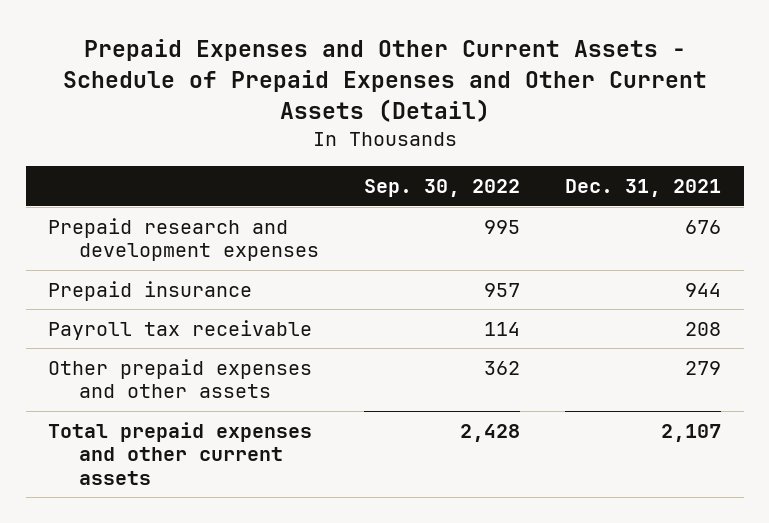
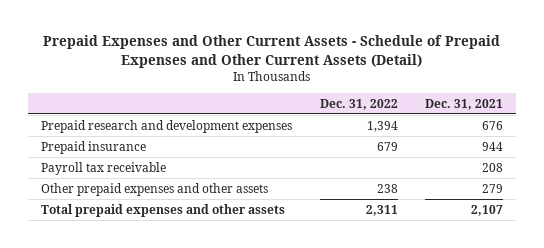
- | Sep. 30, 2022 | Dec. 31, 2021
+ | Dec. 31, 2022 | Dec. 31, 2021
- Total prepaid expenses and other current assets | 2,428 | 2,107
+ Total prepaid expenses and other assets | 2,311 | 2,107

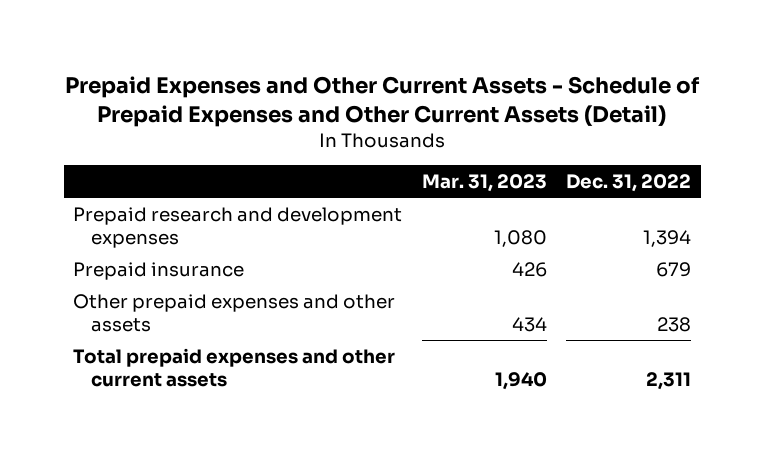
- | Dec. 31, 2022 | Dec. 31, 2021
+ | Mar. 31, 2023 | Dec. 31, 2022
- Payroll tax receivable | | 208
- Total prepaid expenses and other assets | 2,311 | 2,107
+ Total prepaid expenses and other current assets | 1,940 | 2,311

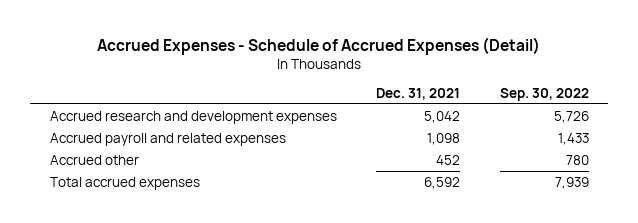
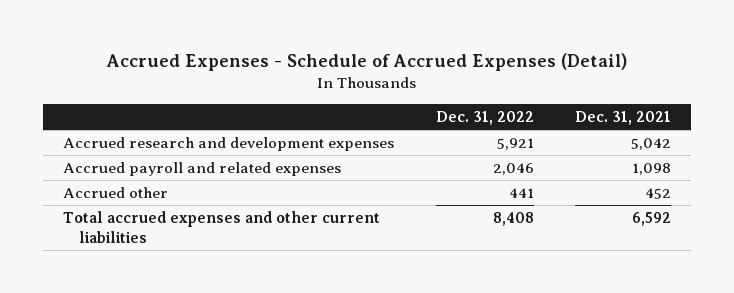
- | Dec. 31, 2021 | Sep. 30, 2022
+ | Dec. 31, 2022 | Dec. 31, 2021
- Total accrued expenses | 6,592 | 7,939
+ Total accrued expenses and other current liabilities | 8,408 | 6,592

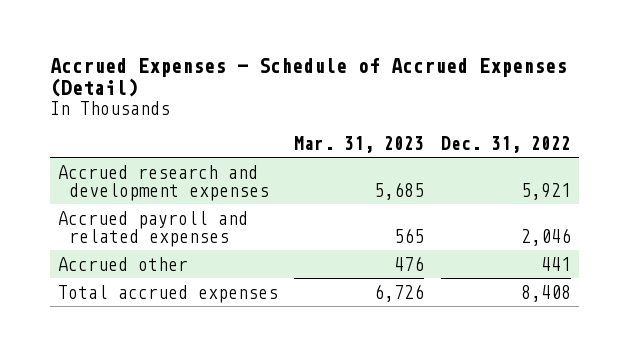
- | Dec. 31, 2022 | Dec. 31, 2021
+ | Mar. 31, 2023 | Dec. 31, 2022
- Total accrued expenses and other current liabilities | 8,408 | 6,592
+ Total accrued expenses | 6,726 | 8,408

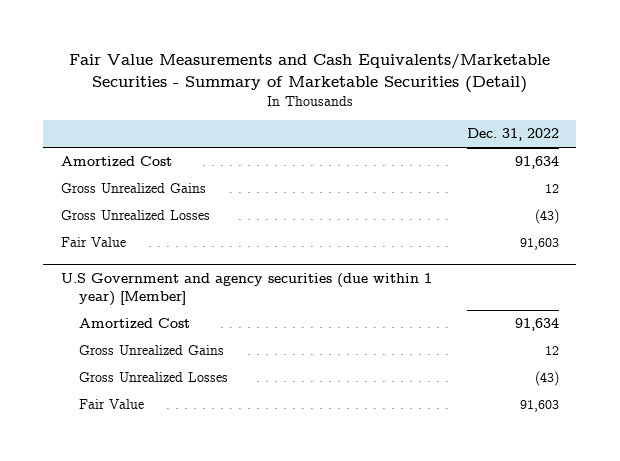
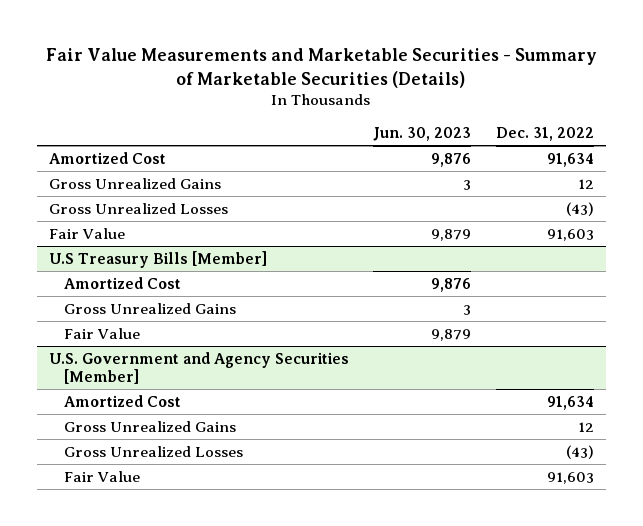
- Fair Value Measurements and Cash Equivalents/Marketable Securities - Summary of Marketable Securities (Detail)
+ Fair Value Measurements and Marketable Securities - Summary of Marketable Securities (Details)
- | Dec. 31, 2022
+ | Jun. 30, 2023 | Dec. 31, 2022
- U.S Government and agency securities (due within 1 year) [Member]
+ U.S Treasury Bills [Member]
+ Amortized Cost | 9,876 |
+ Gross Unrealized Gains | 3 |
+ Fair Value | 9,879 |
+ U.S. Government and Agency Securities [Member]

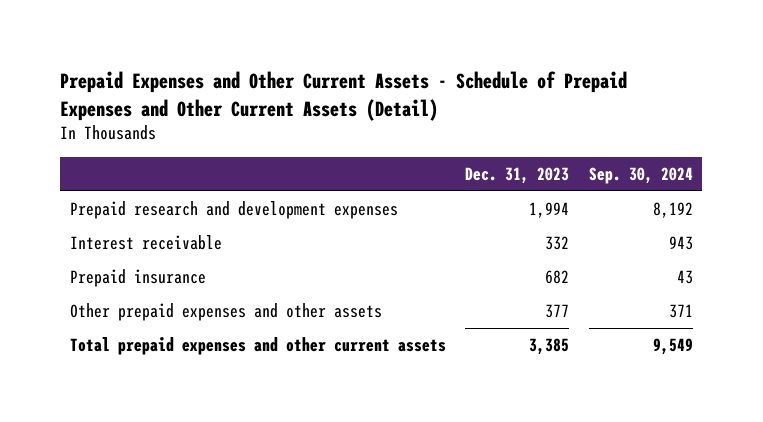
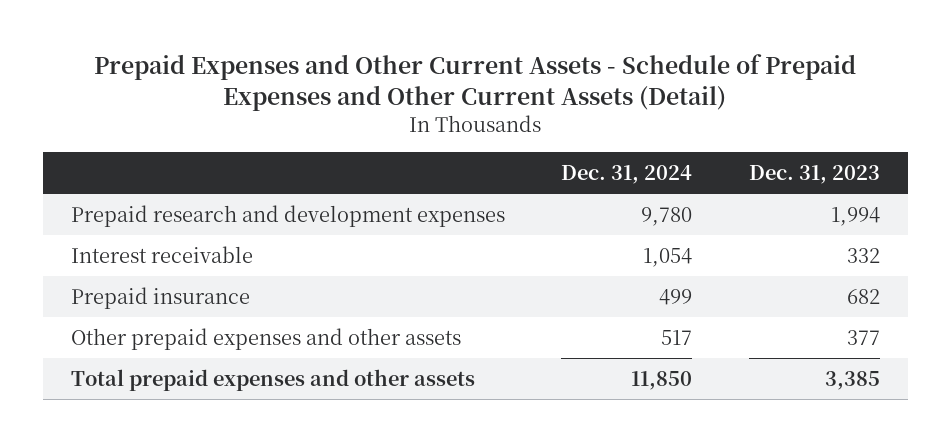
- | Dec. 31, 2023 | Sep. 30, 2024
+ | Dec. 31, 2024 | Dec. 31, 2023
- Total prepaid expenses and other current assets | 3,385 | 9,549
+ Total prepaid expenses and other assets | 11,850 | 3,385

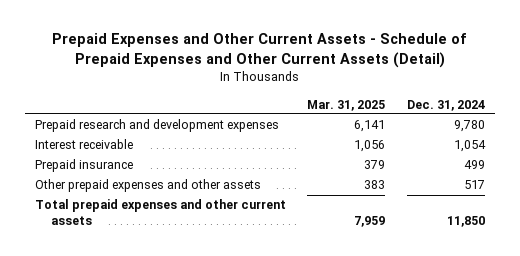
- | Dec. 31, 2024 | Dec. 31, 2023
+ | Mar. 31, 2025 | Dec. 31, 2024
- Total prepaid expenses and other assets | 11,850 | 3,385
+ Total prepaid expenses and other current assets | 7,959 | 11,850

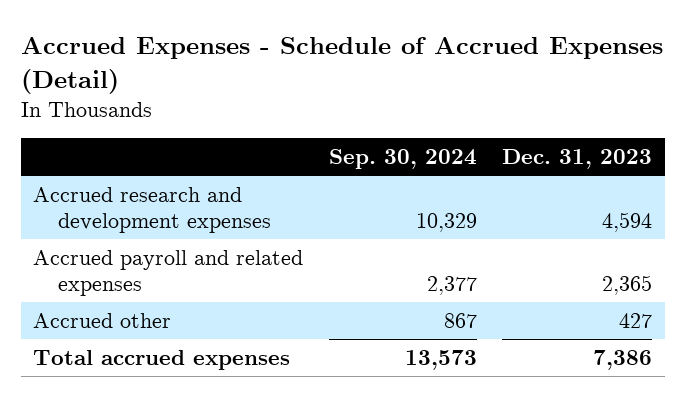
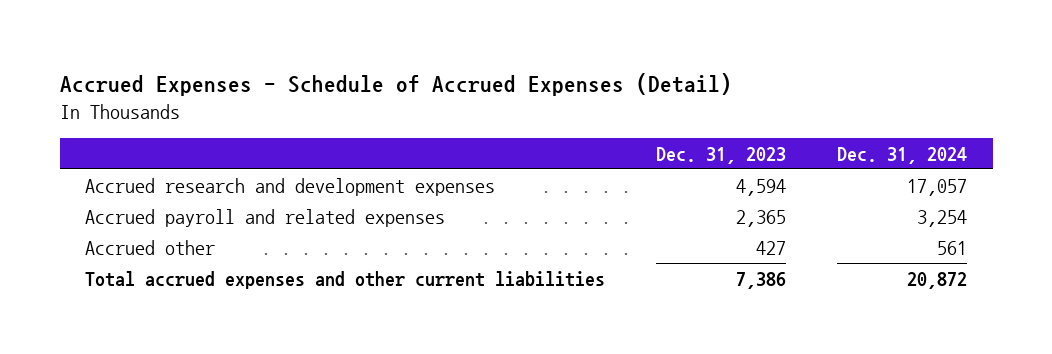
- | Sep. 30, 2024 | Dec. 31, 2023
+ | Dec. 31, 2023 | Dec. 31, 2024
- Total accrued expenses | 13,573 | 7,386
+ Total accrued expenses and other current liabilities | 7,386 | 20,872

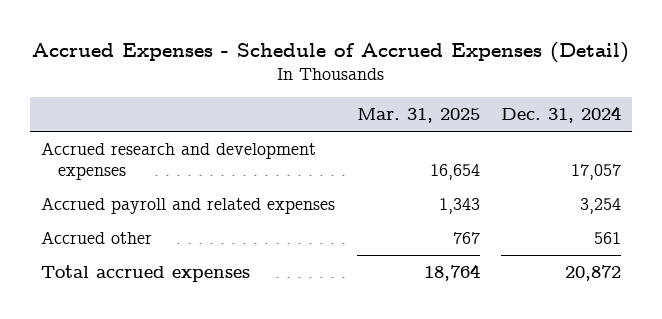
- | Dec. 31, 2023 | Dec. 31, 2024
+ | Mar. 31, 2025 | Dec. 31, 2024
- Total accrued expenses and other current liabilities | 7,386 | 20,872
+ Total accrued expenses | 18,764 | 20,872

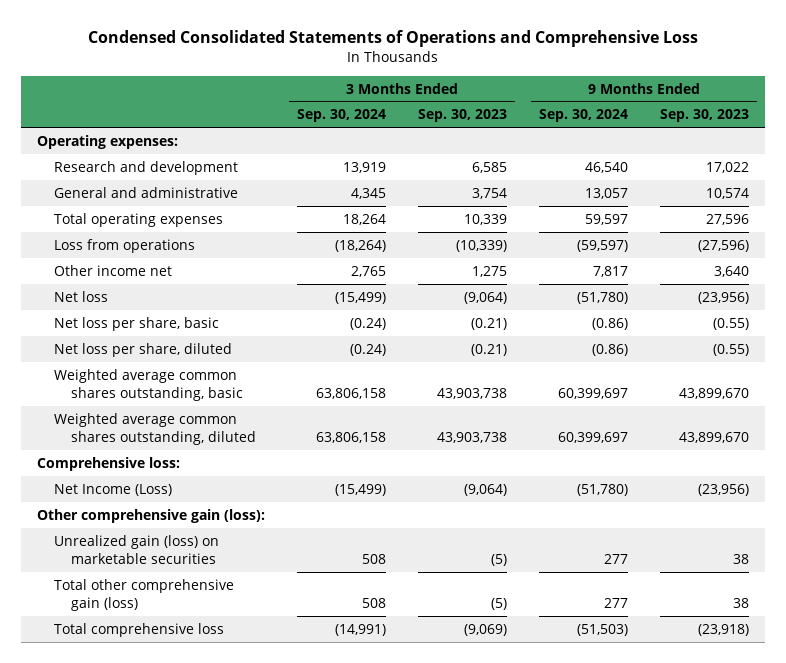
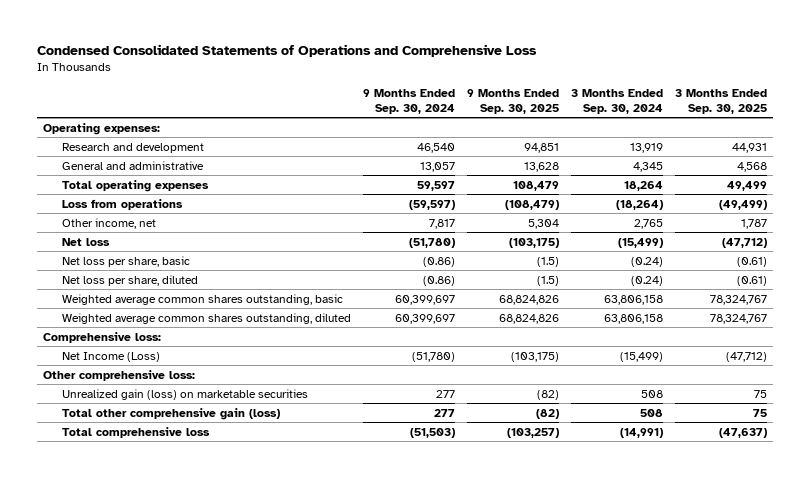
- | 3 Months Ended Sep. 30, 2024 | 3 Months Ended Sep. 30, 2023 | 9 Months Ended Sep. 30, 2024 | 9 Months Ended Sep. 30, 2023
+ | 9 Months Ended Sep. 30, 2024 | 9 Months Ended Sep. 30, 2025 | 3 Months Ended Sep. 30, 2024 | 3 Months Ended Sep. 30, 2025
- Other income net | 2,765 | 1,275 | 7,817 | 3,640
+ Other income, net | 7,817 | 5,304 | 2,765 | 1,787
- Other comprehensive gain (loss):
+ Other comprehensive loss:

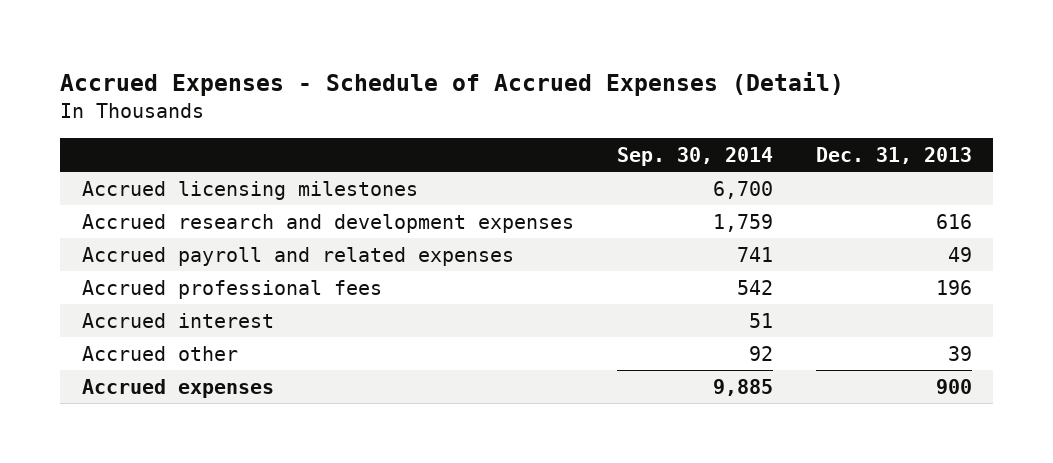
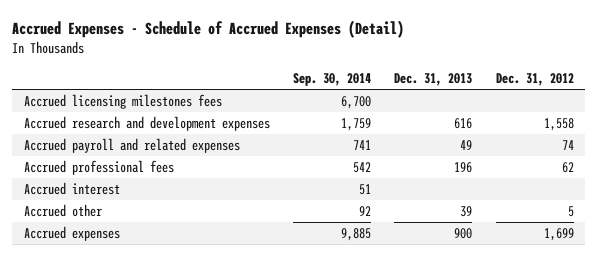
- | Sep. 30, 2014 | Dec. 31, 2013
+ | Sep. 30, 2014 | Dec. 31, 2013 | Dec. 31, 2012
- Accrued licensing milestones | 6,700 |
+ Accrued licensing milestones fees | 6,700 | |

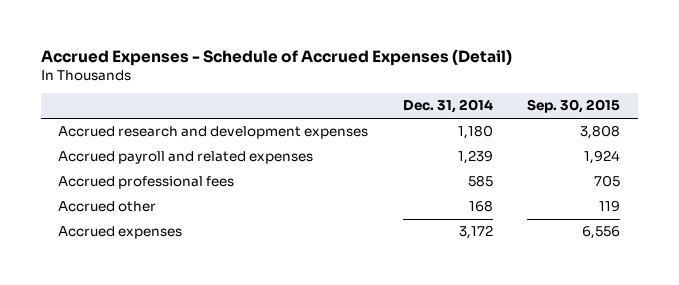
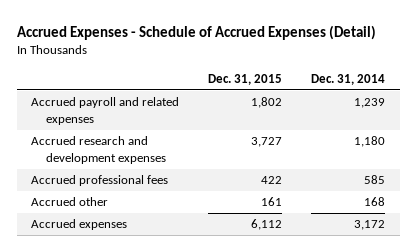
- | Dec. 31, 2014 | Sep. 30, 2015
+ | Dec. 31, 2015 | Dec. 31, 2014
moved down: Accrued research and development expenses | 3,727 | 1,180

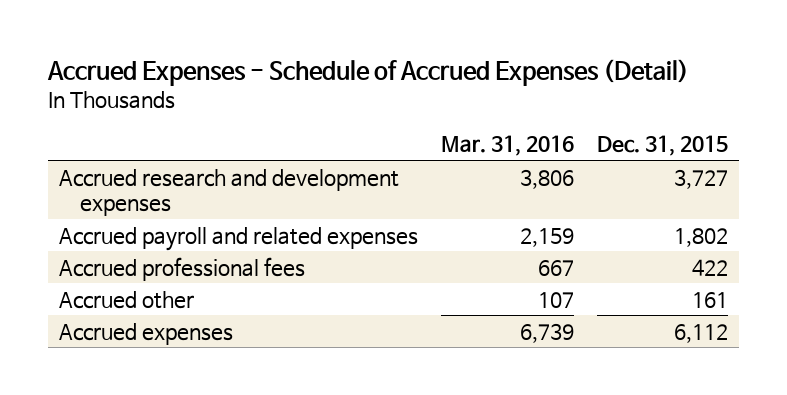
- | Dec. 31, 2015 | Dec. 31, 2014
+ | Mar. 31, 2016 | Dec. 31, 2015
moved down: Accrued payroll and related expenses | 2,159 | 1,802

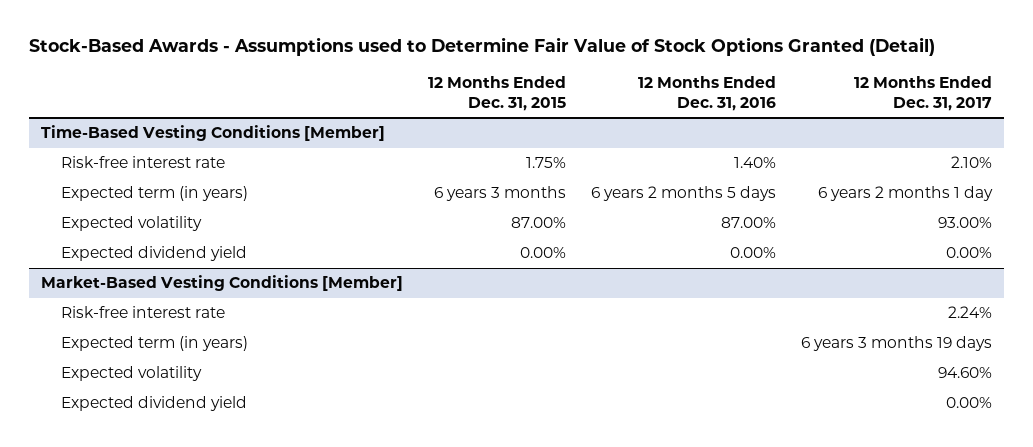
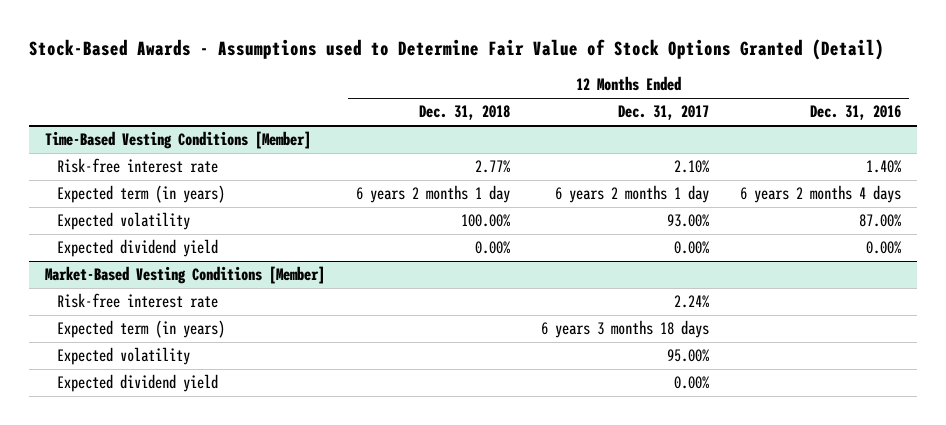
- | 12 Months Ended Dec. 31, 2015 | 12 Months Ended Dec. 31, 2016 | 12 Months Ended Dec. 31, 2017
+ | 12 Months Ended Dec. 31, 2018 | 12 Months Ended Dec. 31, 2017 | 12 Months Ended Dec. 31, 2016
@ Time-Based Vesting Conditions [Member]
- Expected term (in years) | 6 years 3 months | 6 years 2 months 5 days | 6 years 2 months 1 day
+ Expected term (in years) | 6 years 2 months 1 day | 6 years 2 months 1 day | 6 years 2 months 4 days
@ Market-Based Vesting Conditions [Member]
- Expected term (in years) | | | 6 years 3 months 19 days
- Expected volatility | | | 94.60%
+ Expected term (in years) | | 6 years 3 months 18 days |
+ Expected volatility | | 95.00% |

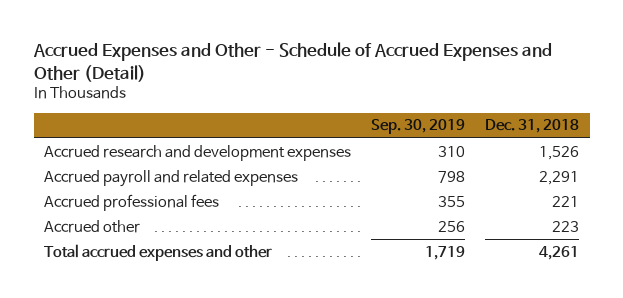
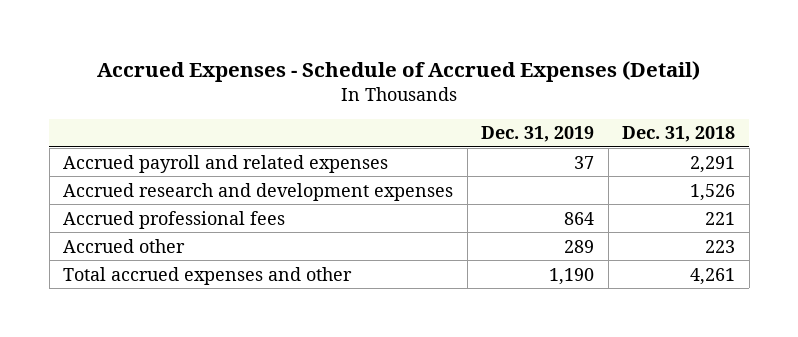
- Accrued Expenses and Other - Schedule of Accrued Expenses and Other (Detail)
+ Accrued Expenses - Schedule of Accrued Expenses (Detail)
- | Sep. 30, 2019 | Dec. 31, 2018
+ | Dec. 31, 2019 | Dec. 31, 2018
moved down: Accrued research and development expenses | | 1,526

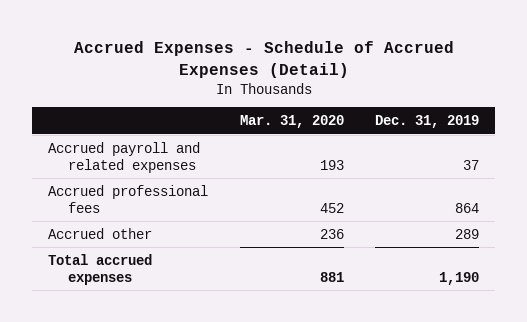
- | Dec. 31, 2019 | Dec. 31, 2018
+ | Mar. 31, 2020 | Dec. 31, 2019
- Accrued research and development expenses | | 1,526
- Total accrued expenses and other | 1,190 | 4,261
+ Total accrued expenses | 881 | 1,190

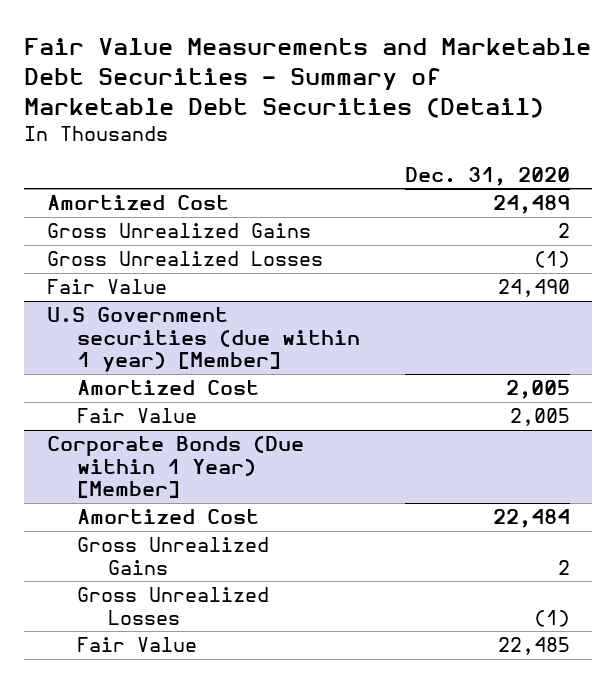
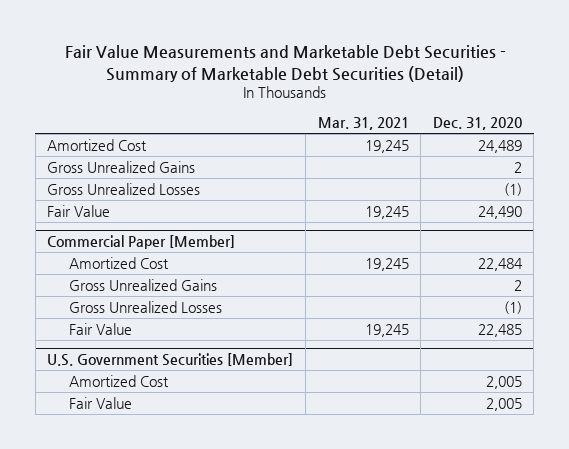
- | Dec. 31, 2020
+ | Mar. 31, 2021 | Dec. 31, 2020
- U.S Government securities (due within 1 year) [Member]
- Amortized Cost | 2,005
- Fair Value | 2,005
- Corporate Bonds (Due within 1 Year) [Member]
+ Commercial Paper [Member]
+ U.S. Government Securities [Member]
+ Amortized Cost | | 2,005
+ Fair Value | | 2,005

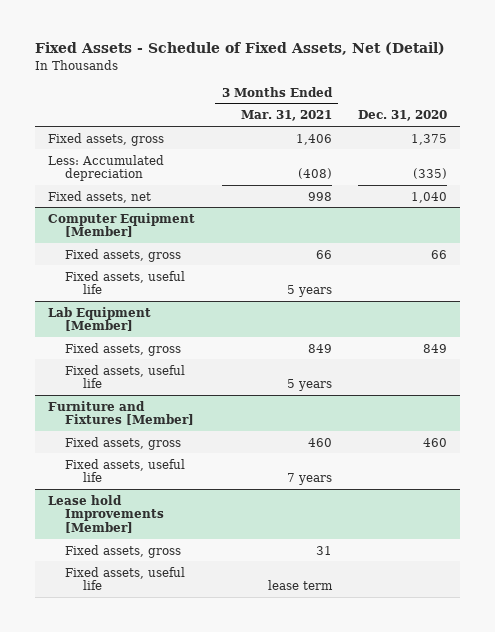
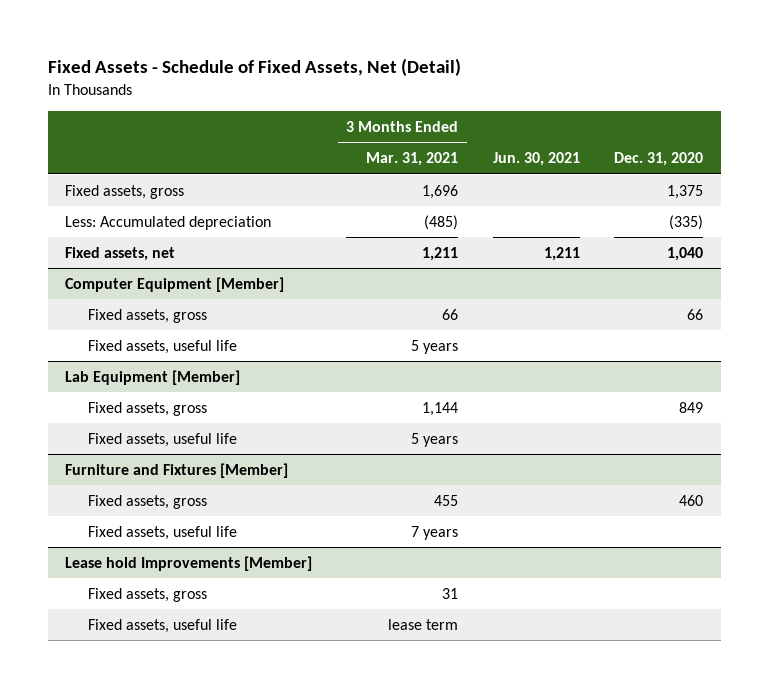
- | 3 Months Ended Mar. 31, 2021 | Dec. 31, 2020
+ | 3 Months Ended Mar. 31, 2021 | Jun. 30, 2021 | Dec. 31, 2020
- Fixed assets, gross | 1,406 | 1,375
- Less: Accumulated depreciation | (408) | (335)
- Fixed assets, net | 998 | 1,040
+ Fixed assets, gross | 1,696 | | 1,375
+ Less: Accumulated depreciation | (485) | | (335)
+ Fixed assets, net | 1,211 | 1,211 | 1,040
@ Lab Equipment [Member]
- Fixed assets, gross | 849 | 849
+ Fixed assets, gross | 1,144 | | 849
@ Furniture and Fixtures [Member]
- Fixed assets, gross | 460 | 460
+ Fixed assets, gross | 455 | | 460

